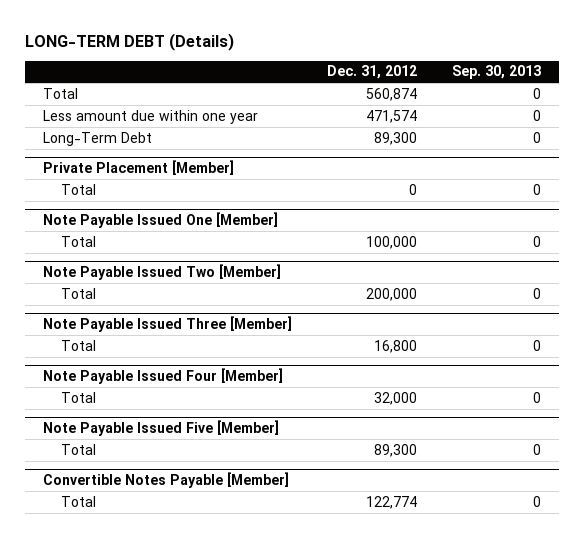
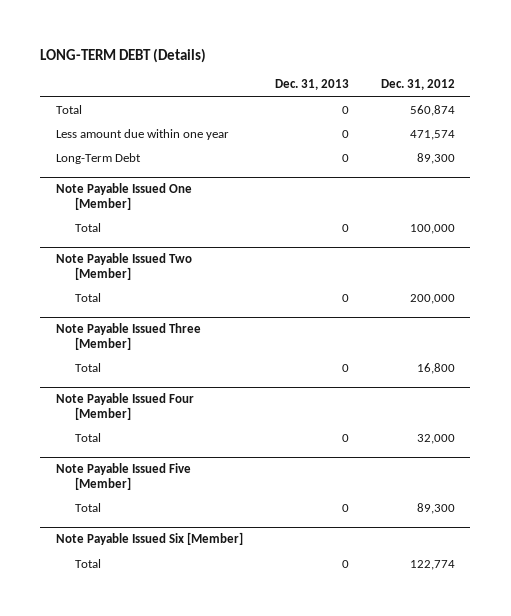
- | Dec. 31, 2012 | Sep. 30, 2013
+ | Dec. 31, 2013 | Dec. 31, 2012
- Private Placement [Member]
- Total | 0 | 0
- Convertible Notes Payable [Member]
+ Note Payable Issued Six [Member]

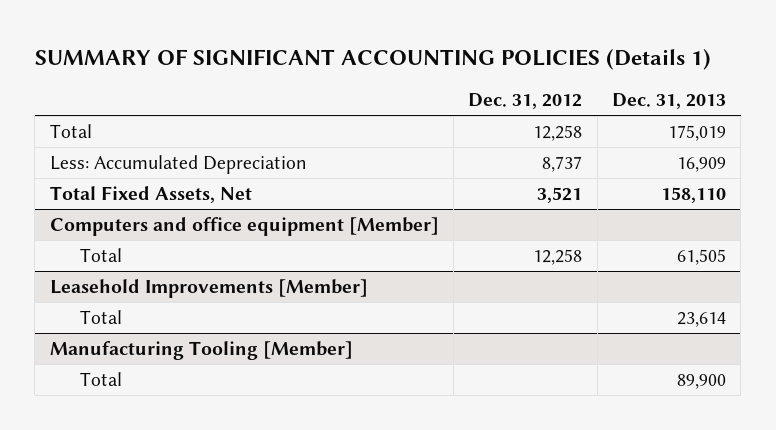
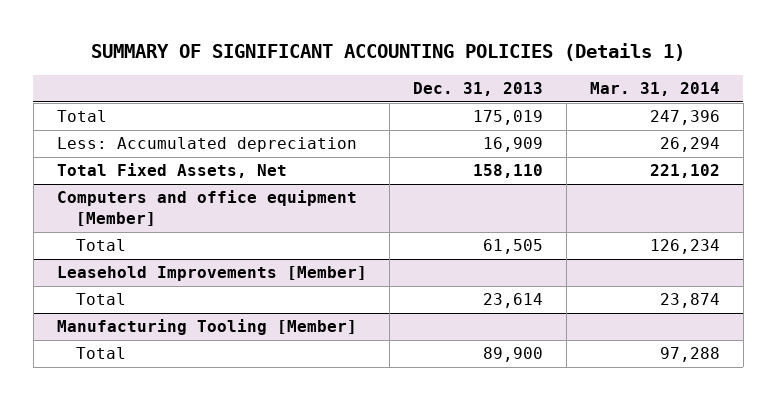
- | Dec. 31, 2012 | Dec. 31, 2013
+ | Dec. 31, 2013 | Mar. 31, 2014
- Less: Accumulated Depreciation | 8,737 | 16,909
+ Less: Accumulated depreciation | 16,909 | 26,294

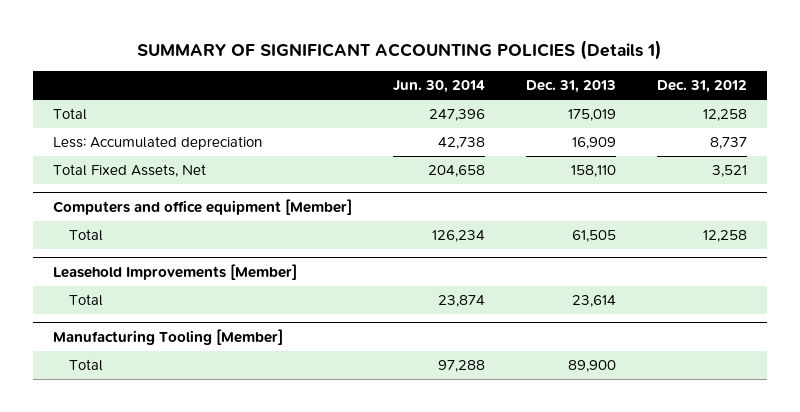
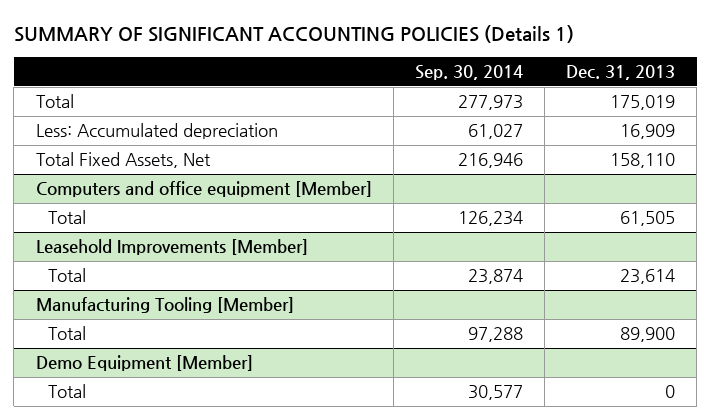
- | Jun. 30, 2014 | Dec. 31, 2013 | Dec. 31, 2012
+ | Sep. 30, 2014 | Dec. 31, 2013
+ Demo Equipment [Member]
+ Total | 30,577 | 0

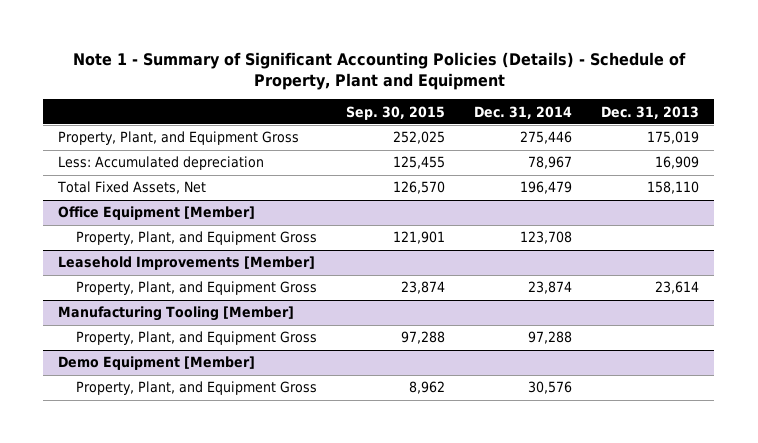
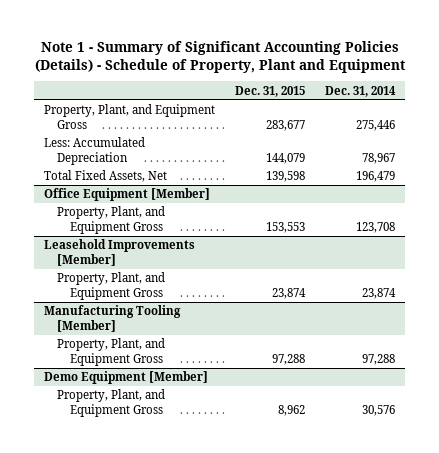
- | Sep. 30, 2015 | Dec. 31, 2014 | Dec. 31, 2013
+ | Dec. 31, 2015 | Dec. 31, 2014
- Less: Accumulated depreciation | 125,455 | 78,967 | 16,909
+ Less: Accumulated Depreciation | 144,079 | 78,967

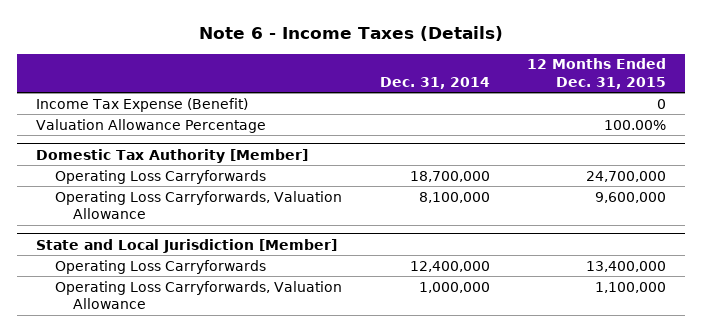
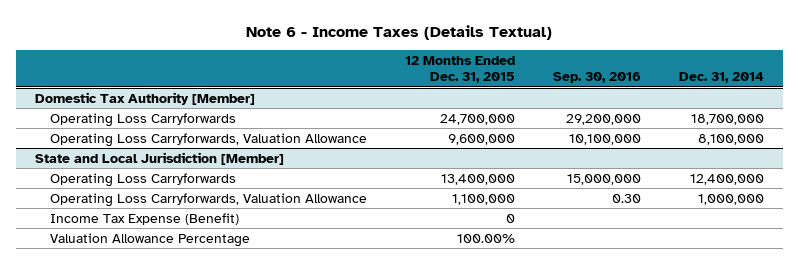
- Note 6 - Income Taxes (Details)
+ Note 6 - Income Taxes (Details Textual)
- | Dec. 31, 2014 | 12 Months Ended Dec. 31, 2015
+ | 12 Months Ended Dec. 31, 2015 | Sep. 30, 2016 | Dec. 31, 2014
- Income Tax Expense (Benefit) | | 0
- Valuation Allowance Percentage | | 100.00%
@ State and Local Jurisdiction [Member]
+ Income Tax Expense (Benefit) | 0 | |
+ Valuation Allowance Percentage | 100.00% | |

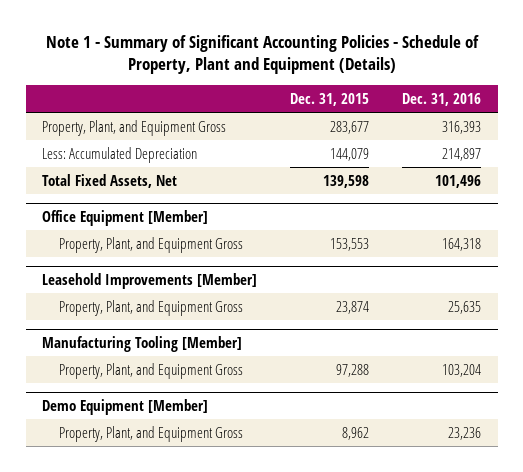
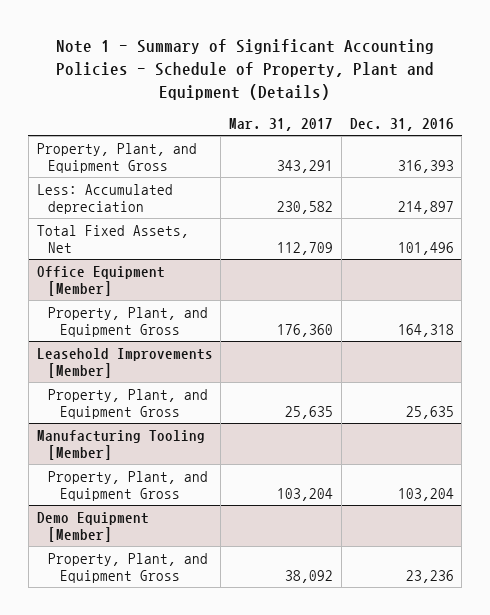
- | Dec. 31, 2015 | Dec. 31, 2016
+ | Mar. 31, 2017 | Dec. 31, 2016
- Less: Accumulated Depreciation | 144,079 | 214,897
+ Less: Accumulated depreciation | 230,582 | 214,897

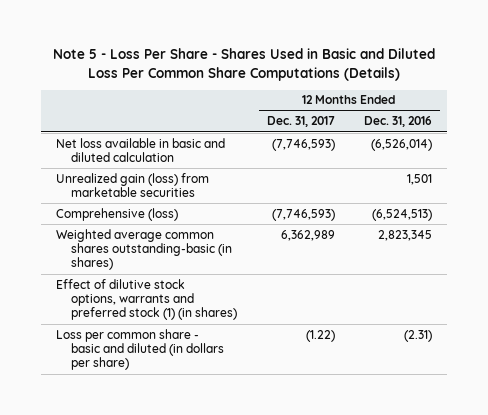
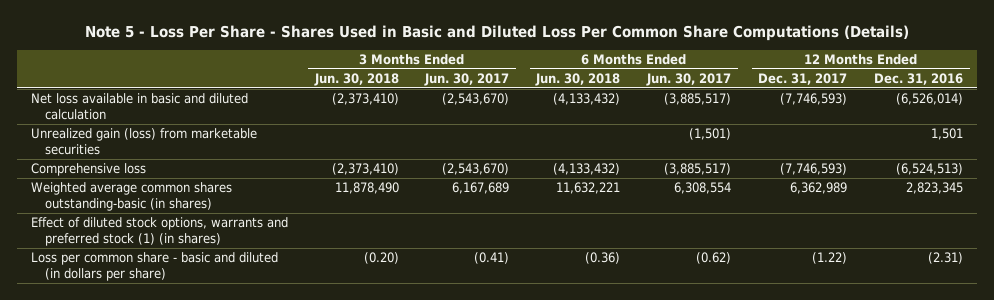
- | 12 Months Ended Dec. 31, 2017 | 12 Months Ended Dec. 31, 2016
+ | 3 Months Ended Jun. 30, 2018 | 3 Months Ended Jun. 30, 2017 | 6 Months Ended Jun. 30, 2018 | 6 Months Ended Jun. 30, 2017 | 12 Months Ended Dec. 31, 2017 | 12 Months Ended Dec. 31, 2016
- Comprehensive (loss) | (7,746,593) | (6,524,513)
+ Comprehensive loss | (2,373,410) | (2,543,670) | (4,133,432) | (3,885,517) | (7,746,593) | (6,524,513)
- Effect of dilutive stock options, warrants and preferred stock (1) (in shares)
+ Effect of diluted stock options, warrants and preferred stock (1) (in shares)

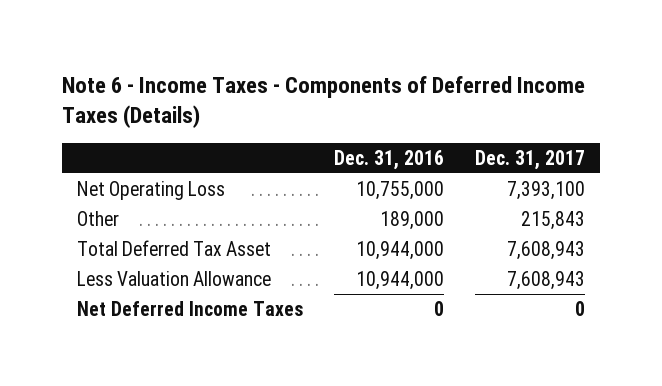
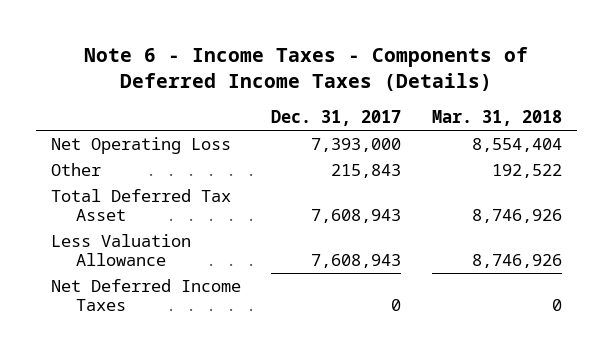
- | Dec. 31, 2016 | Dec. 31, 2017
+ | Dec. 31, 2017 | Mar. 31, 2018
- Net Operating Loss | 10,755,000 | 7,393,100
+ Net Operating Loss | 7,393,000 | 8,554,404

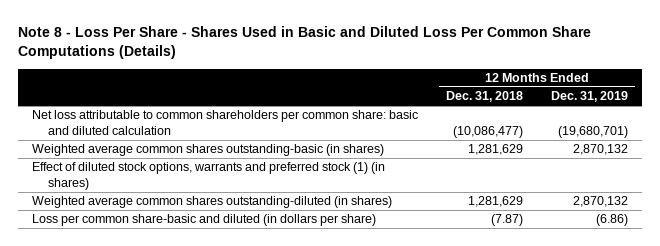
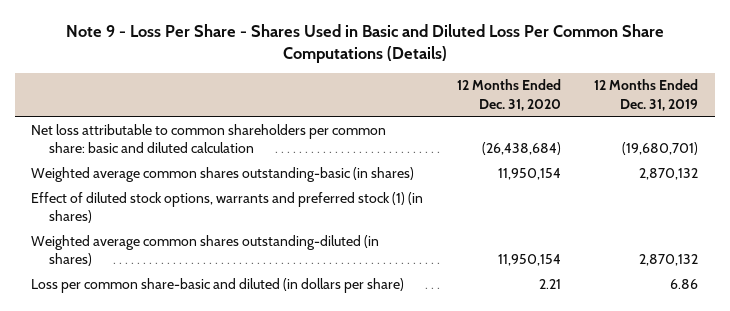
- Note 8 - Loss Per Share - Shares Used in Basic and Diluted Loss Per Common Share Computations (Details)
+ Note 9 - Loss Per Share - Shares Used in Basic and Diluted Loss Per Common Share Computations (Details)
- | 12 Months Ended Dec. 31, 2018 | 12 Months Ended Dec. 31, 2019
+ | 12 Months Ended Dec. 31, 2020 | 12 Months Ended Dec. 31, 2019
- Loss per common share-basic and diluted (in dollars per share) | (7.87) | (6.86)
+ Loss per common share-basic and diluted (in dollars per share) | 2.21 | 6.86

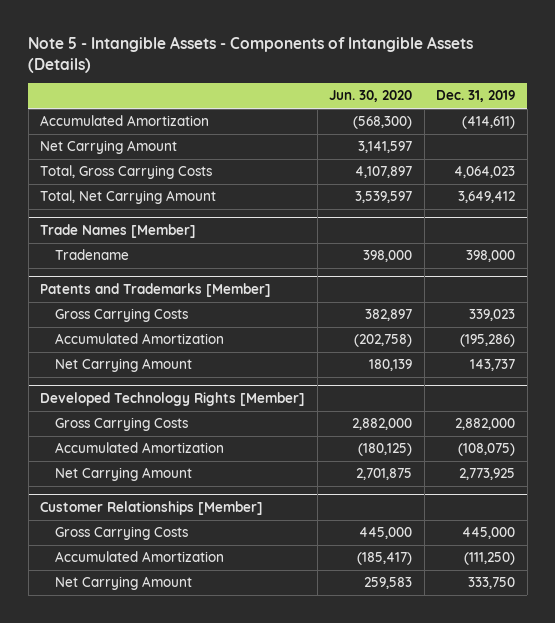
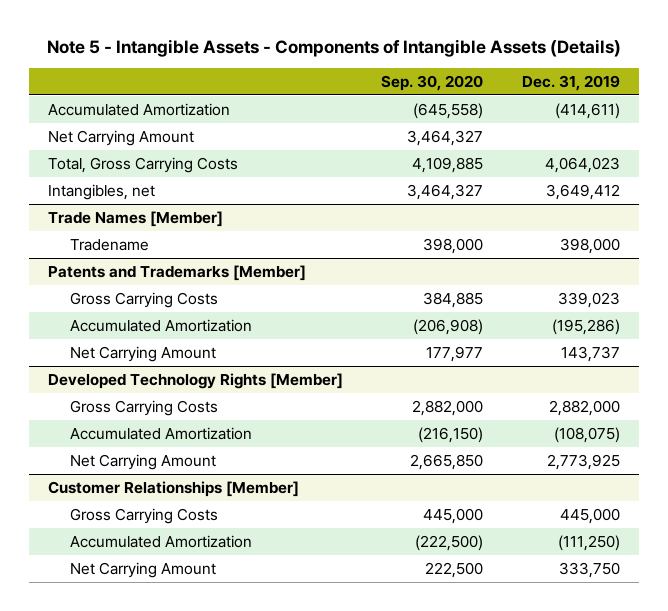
- | Jun. 30, 2020 | Dec. 31, 2019
+ | Sep. 30, 2020 | Dec. 31, 2019
- Total, Net Carrying Amount | 3,539,597 | 3,649,412
+ Intangibles, net | 3,464,327 | 3,649,412

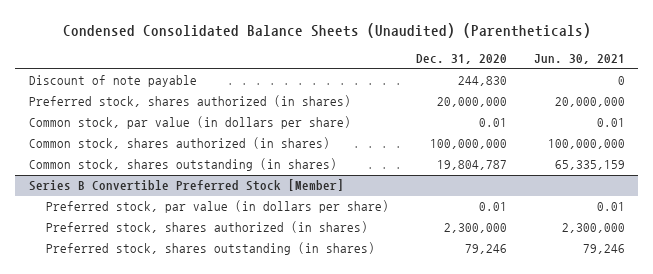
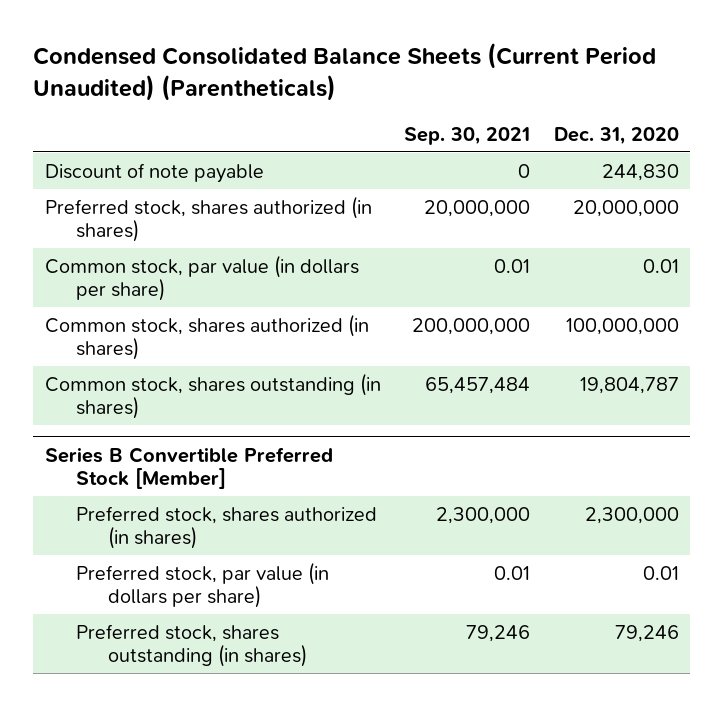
- Condensed Consolidated Balance Sheets (Unaudited) (Parentheticals)
+ Condensed Consolidated Balance Sheets (Current Period Unaudited) (Parentheticals)
- | Dec. 31, 2020 | Jun. 30, 2021
+ | Sep. 30, 2021 | Dec. 31, 2020
@ Series B Convertible Preferred Stock [Member]
moved down: Preferred stock, par value (in dollars per share) | 0.01 | 0.01

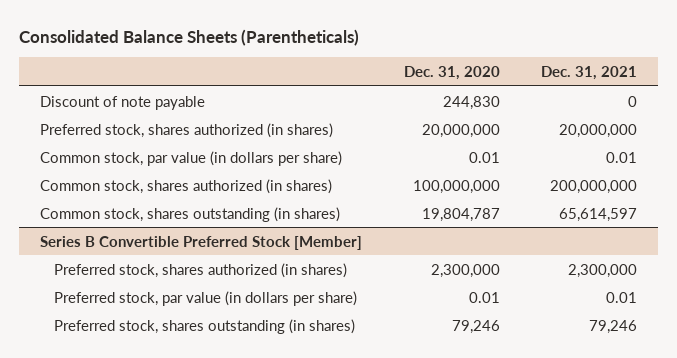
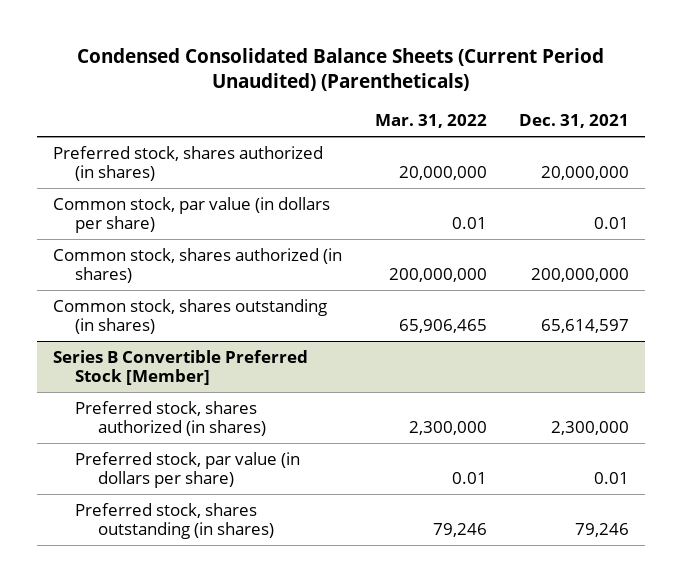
- Consolidated Balance Sheets (Parentheticals)
+ Condensed Consolidated Balance Sheets (Current Period Unaudited) (Parentheticals)
- | Dec. 31, 2020 | Dec. 31, 2021
+ | Mar. 31, 2022 | Dec. 31, 2021
- Discount of note payable | 244,830 | 0

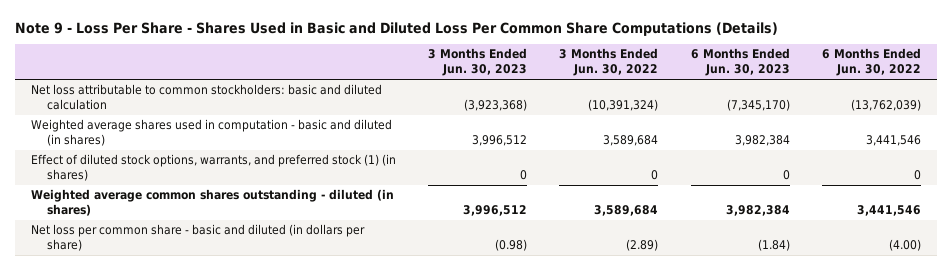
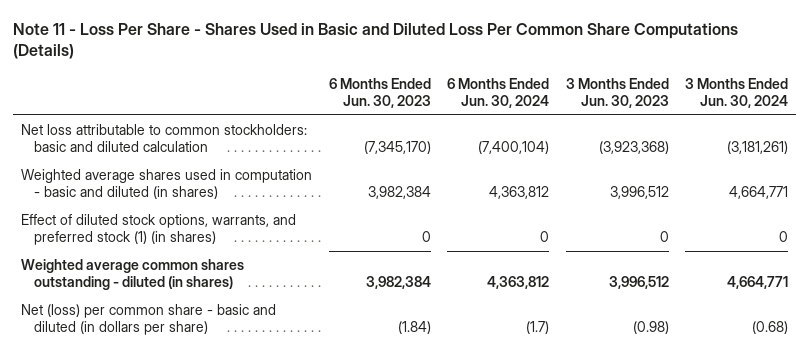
- Note 9 - Loss Per Share - Shares Used in Basic and Diluted Loss Per Common Share Computations (Details)
+ Note 11 - Loss Per Share - Shares Used in Basic and Diluted Loss Per Common Share Computations (Details)
- | 3 Months Ended Jun. 30, 2023 | 3 Months Ended Jun. 30, 2022 | 6 Months Ended Jun. 30, 2023 | 6 Months Ended Jun. 30, 2022
+ | 6 Months Ended Jun. 30, 2023 | 6 Months Ended Jun. 30, 2024 | 3 Months Ended Jun. 30, 2023 | 3 Months Ended Jun. 30, 2024
- Net loss per common share - basic and diluted (in dollars per share) | (0.98) | (2.89) | (1.84) | (4.00)
+ Net (loss) per common share - basic and diluted (in dollars per share) | (1.84) | (1.7) | (0.98) | (0.68)

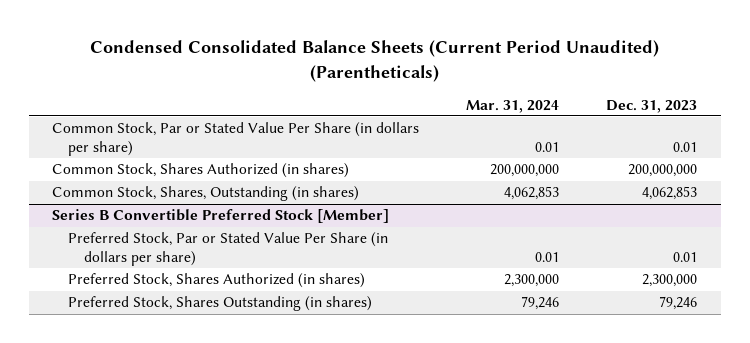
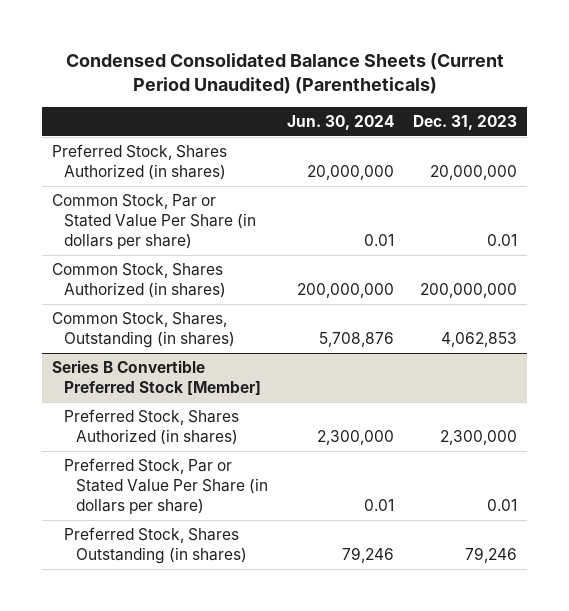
- | Mar. 31, 2024 | Dec. 31, 2023
+ | Jun. 30, 2024 | Dec. 31, 2023
+ Preferred Stock, Shares Authorized (in shares) | 20,000,000 | 20,000,000
@ Series B Convertible Preferred Stock [Member]
moved down: Preferred Stock, Par or Stated Value Per Share (in dollars per share) | 0.01 | 0.01

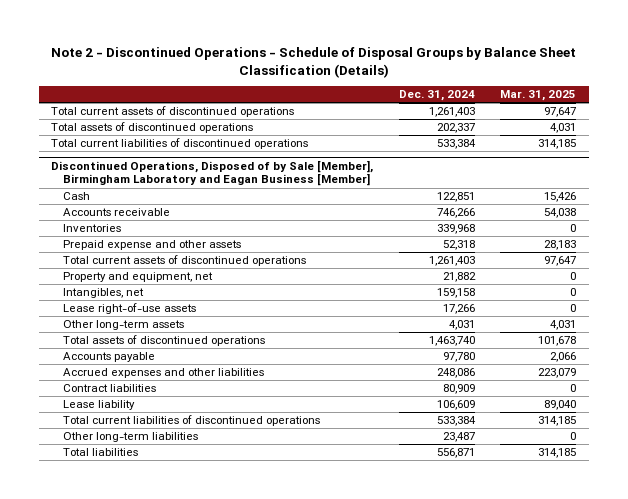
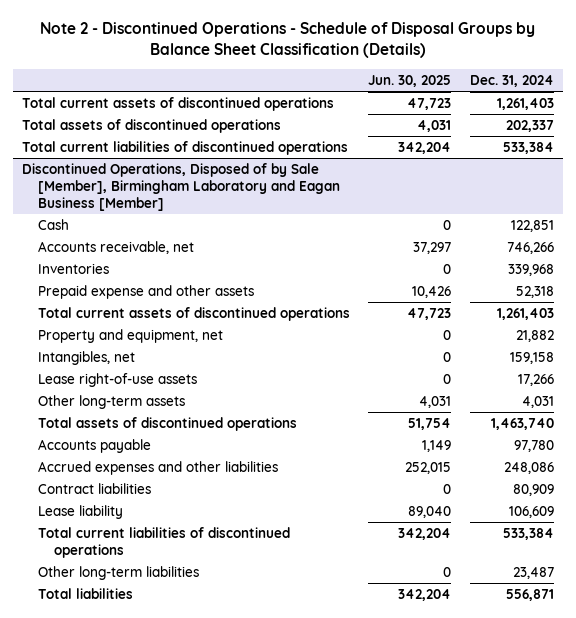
- | Dec. 31, 2024 | Mar. 31, 2025
+ | Jun. 30, 2025 | Dec. 31, 2024
@ Discontinued Operations, Disposed of by Sale [Member], Birmingham Laboratory and Eagan Business [Member]
- Accounts receivable | 746,266 | 54,038
+ Accounts receivable, net | 37,297 | 746,266

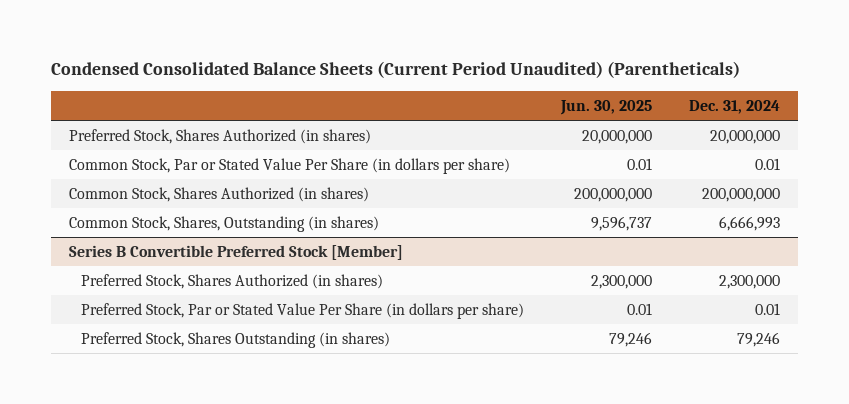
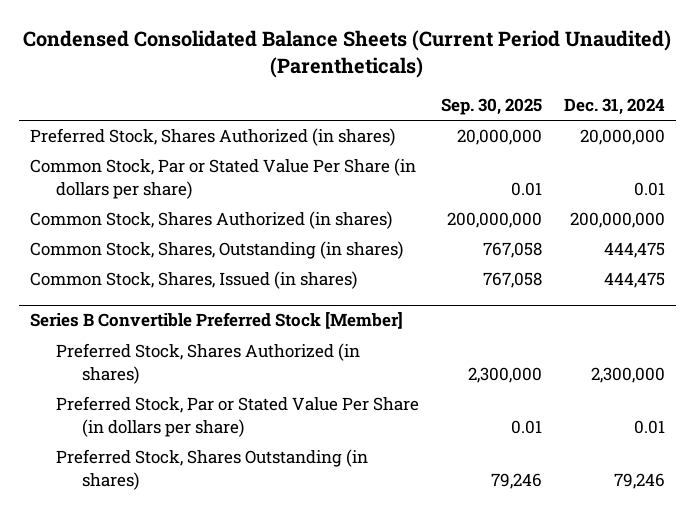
- | Jun. 30, 2025 | Dec. 31, 2024
+ | Sep. 30, 2025 | Dec. 31, 2024
- Common Stock, Shares, Outstanding (in shares) | 9,596,737 | 6,666,993
+ Common Stock, Shares, Outstanding (in shares) | 767,058 | 444,475
+ Common Stock, Shares, Issued (in shares) | 767,058 | 444,475

